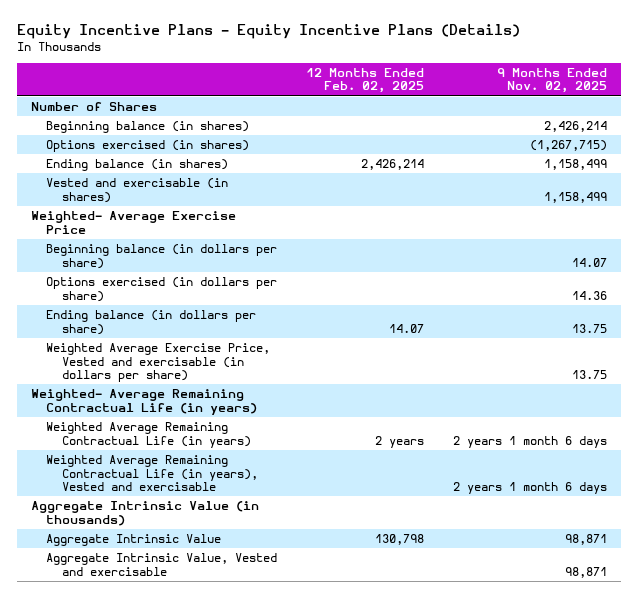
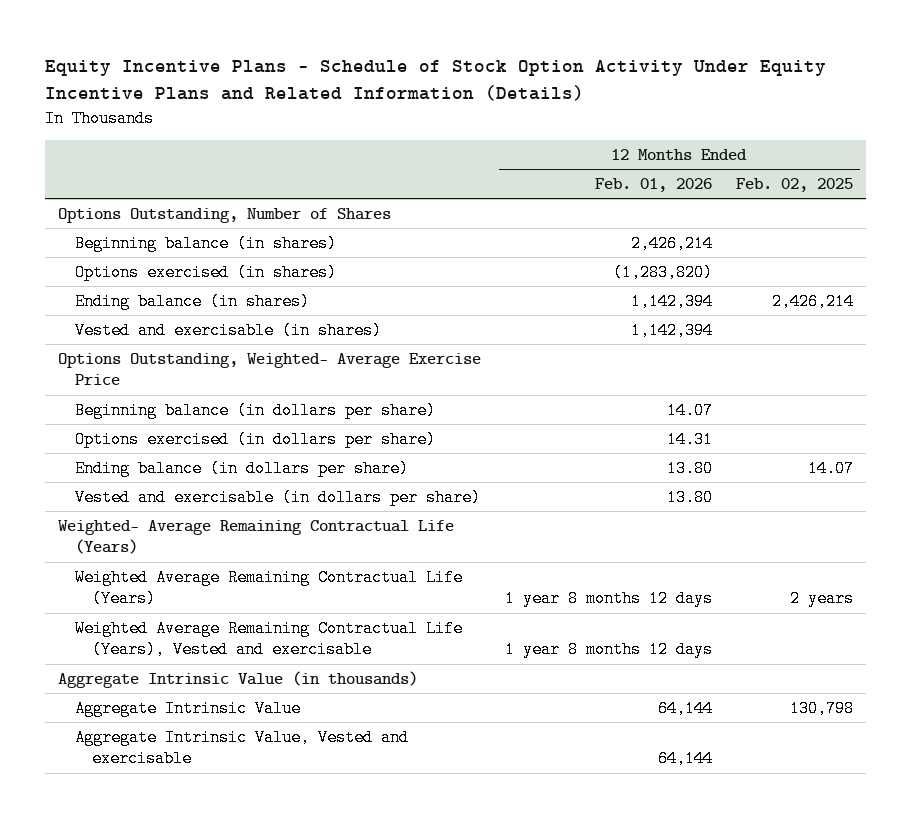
- Equity Incentive Plans - Equity Incentive Plans (Details)
+ Equity Incentive Plans - Schedule of Stock Option Activity Under Equity Incentive Plans and Related Information (Details)
- | 12 Months Ended Feb. 02, 2025 | 9 Months Ended Nov. 02, 2025
+ | 12 Months Ended Feb. 01, 2026 | 12 Months Ended Feb. 02, 2025
- Number of Shares
+ Options Outstanding, Number of Shares
- Weighted- Average Exercise Price
+ Options Outstanding, Weighted- Average Exercise Price
- Weighted Average Exercise Price, Vested and exercisable (in dollars per share) | | 13.75
- Weighted- Average Remaining Contractual Life (in years)
- Weighted Average Remaining Contractual Life (in years) | 2 years | 2 years 1 month 6 days
- Weighted Average Remaining Contractual Life (in years), Vested and exercisable | | 2 years 1 month 6 days
+ Vested and exercisable (in dollars per share) | 13.80 |
+ Weighted- Average Remaining Contractual Life (Years)
+ Weighted Average Remaining Contractual Life (Years) | 1 year 8 months 12 days | 2 years
+ Weighted Average Remaining Contractual Life (Years), Vested and exercisable | 1 year 8 months 12 days |

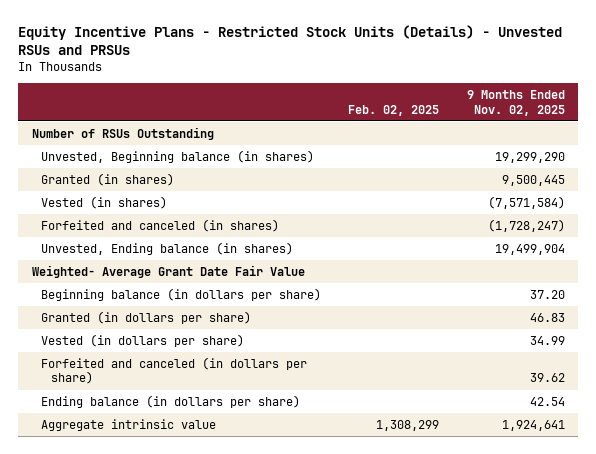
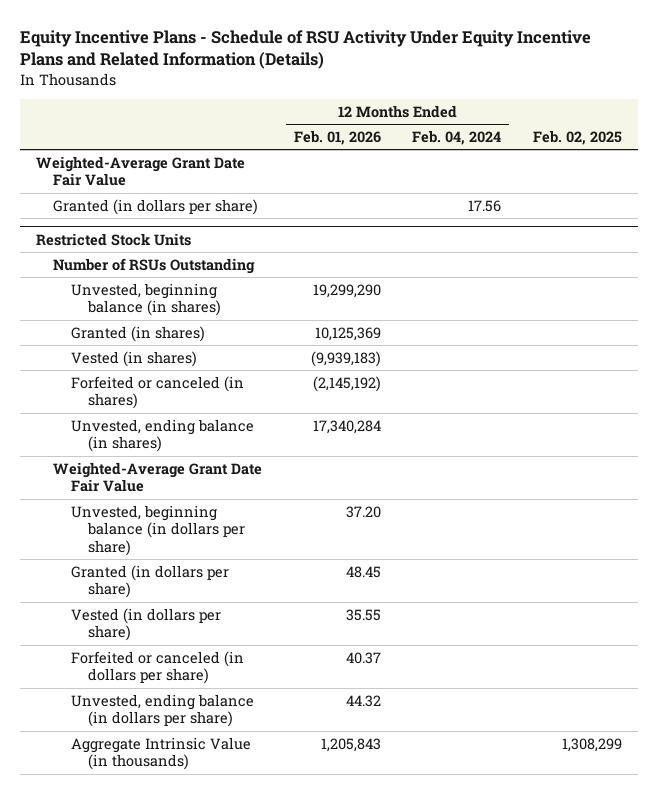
- Equity Incentive Plans - Restricted Stock Units (Details) - Unvested RSUs and PRSUs
+ Equity Incentive Plans - Schedule of RSU Activity Under Equity Incentive Plans and Related Information (Details)
- | Feb. 02, 2025 | 9 Months Ended Nov. 02, 2025
+ | 12 Months Ended Feb. 01, 2026 | 12 Months Ended Feb. 04, 2024 | Feb. 02, 2025
- Number of RSUs Outstanding
- Unvested, Beginning balance (in shares) | | 19,299,290
- Granted (in shares) | | 9,500,445
- Vested (in shares) | | (7,571,584)
- Forfeited and canceled (in shares) | | (1,728,247)
- Unvested, Ending balance (in shares) | | 19,499,904
- Weighted- Average Grant Date Fair Value
- Beginning balance (in dollars per share) | | 37.20
+ Weighted-Average Grant Date Fair Value
- Vested (in dollars per share) | | 34.99
- Forfeited and canceled (in dollars per share) | | 39.62
- Ending balance (in dollars per share) | | 42.54
- Aggregate intrinsic value | 1,308,299 | 1,924,641
+ Restricted Stock Units
+ Number of RSUs Outstanding
+ Unvested, beginning balance (in shares) | 19,299,290 | |
+ Granted (in shares) | 10,125,369 | |
+ Vested (in shares) | (9,939,183) | |
+ Forfeited or canceled (in shares) | (2,145,192) | |
+ Unvested, ending balance (in shares) | 17,340,284 | |
+ Weighted-Average Grant Date Fair Value
+ Unvested, beginning balance (in dollars per share) | 37.20 | |
+ Granted (in dollars per share) | 48.45 | |
+ Vested (in dollars per share) | 35.55 | |
+ Forfeited or canceled (in dollars per share) | 40.37 | |
+ Unvested, ending balance (in dollars per share) | 44.32 | |
+ Aggregate Intrinsic Value (in thousands) | 1,205,843 | | 1,308,299

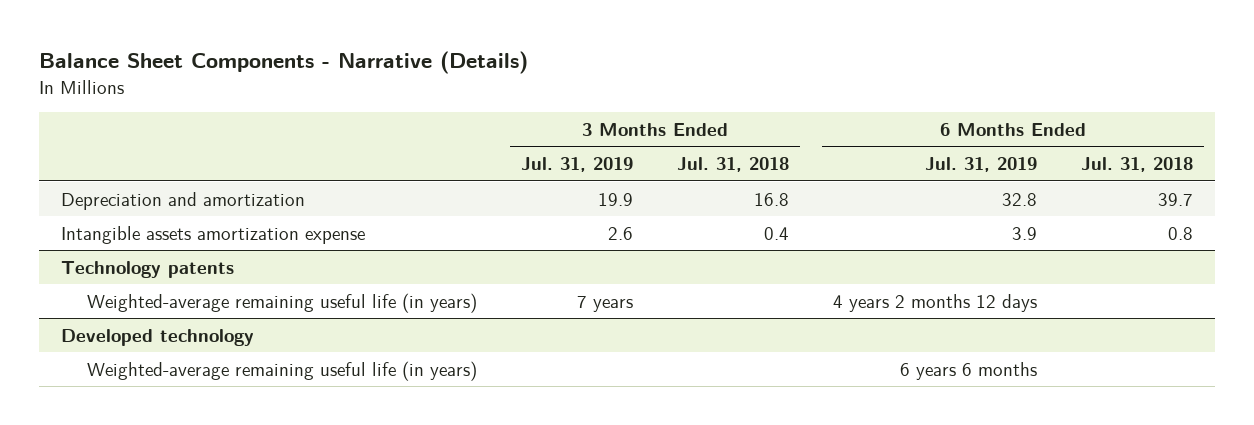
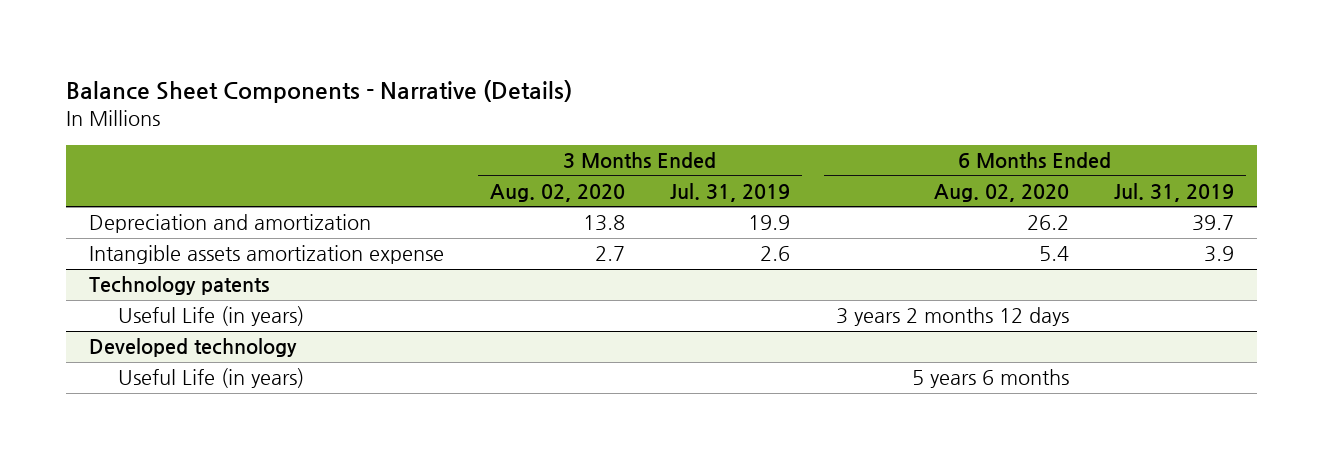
- | 3 Months Ended Jul. 31, 2019 | 3 Months Ended Jul. 31, 2018 | 6 Months Ended Jul. 31, 2019 | 6 Months Ended Jul. 31, 2018
+ | 3 Months Ended Aug. 02, 2020 | 3 Months Ended Jul. 31, 2019 | 6 Months Ended Aug. 02, 2020 | 6 Months Ended Jul. 31, 2019
- Depreciation and amortization | 19.9 | 16.8 | 32.8 | 39.7
+ Depreciation and amortization | 13.8 | 19.9 | 26.2 | 39.7
@ Technology patents
- Weighted-average remaining useful life (in years) | 7 years | | 4 years 2 months 12 days |
+ Useful Life (in years) | | | 3 years 2 months 12 days |
@ Developed technology
- Weighted-average remaining useful life (in years) | | | 6 years 6 months |
+ Useful Life (in years) | | | 5 years 6 months |

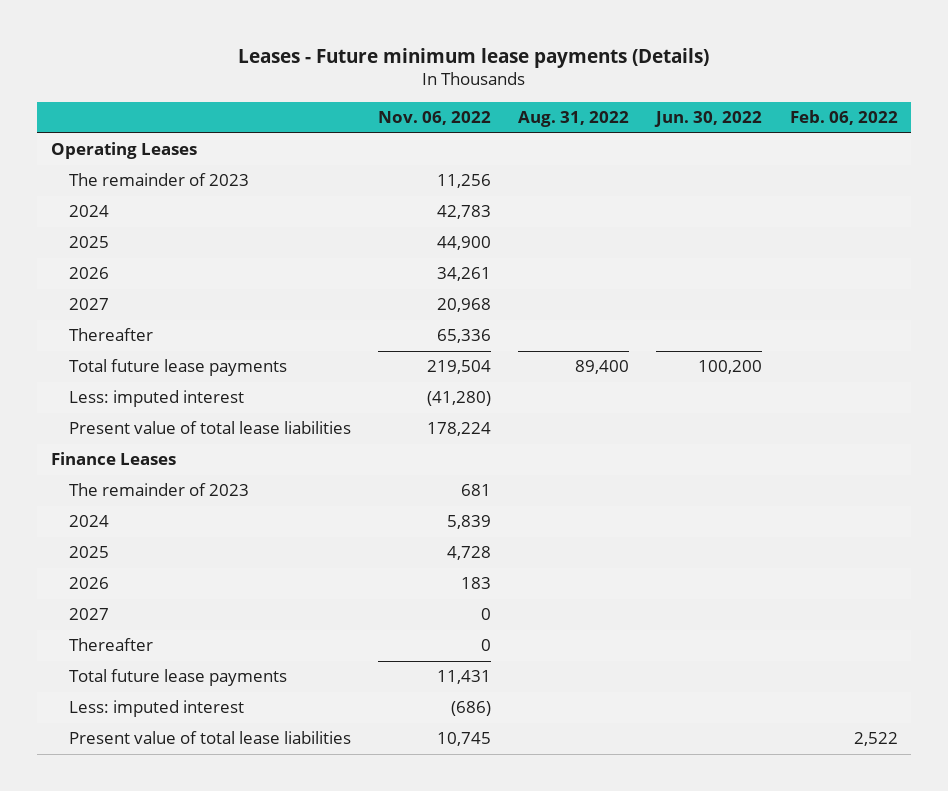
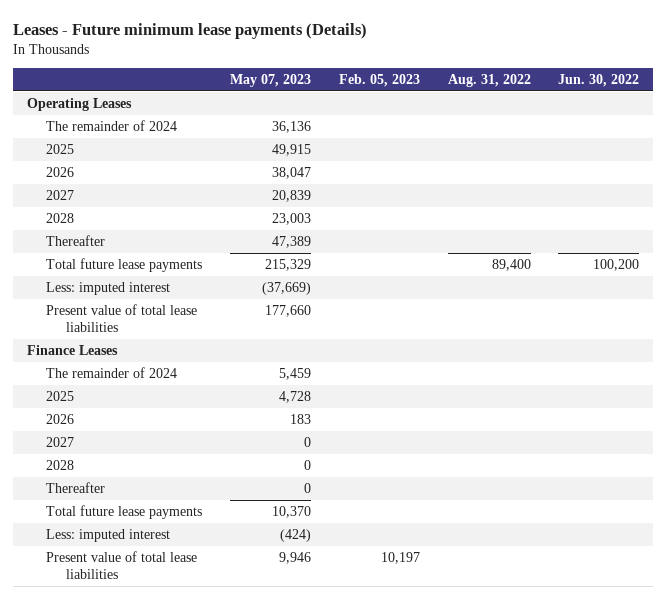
- | Nov. 06, 2022 | Aug. 31, 2022 | Jun. 30, 2022 | Feb. 06, 2022
+ | May 07, 2023 | Feb. 05, 2023 | Aug. 31, 2022 | Jun. 30, 2022
- The remainder of 2023 | 11,256 | | |
- 2024 | 42,783 | | |
+ The remainder of 2024 | 36,136 | | |
+ 2028 | 23,003 | | |
- The remainder of 2023 | 681 | | |
- 2024 | 5,839 | | |
+ The remainder of 2024 | 5,459 | | |
+ 2028 | 0 | | |

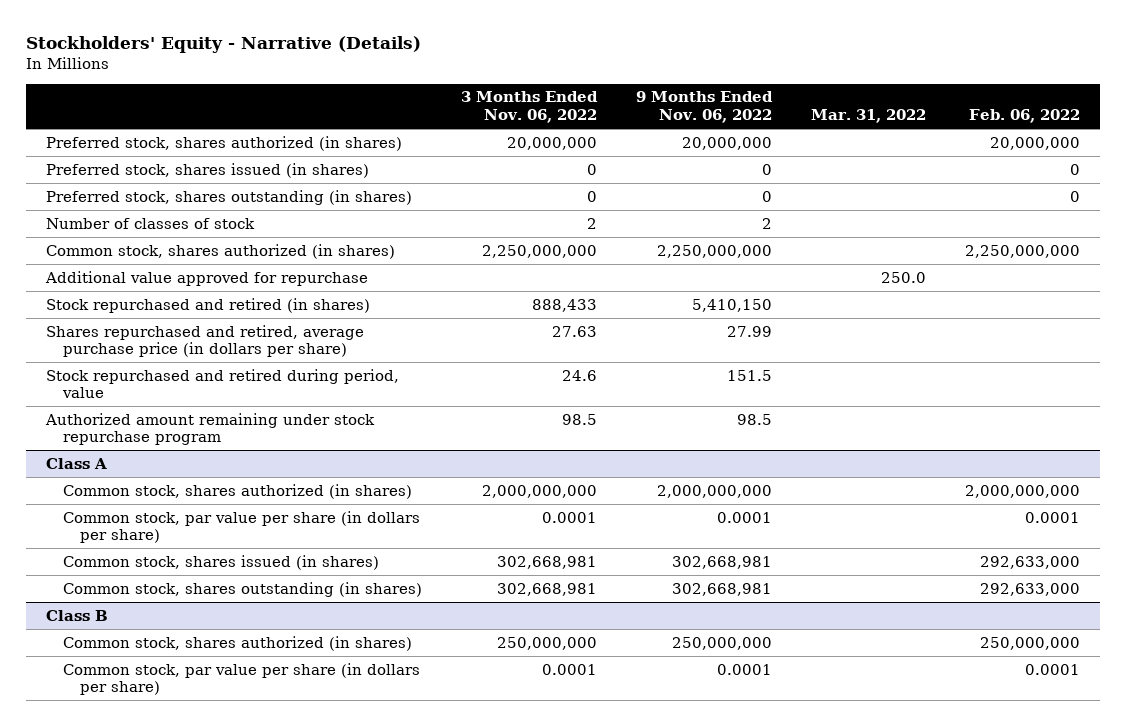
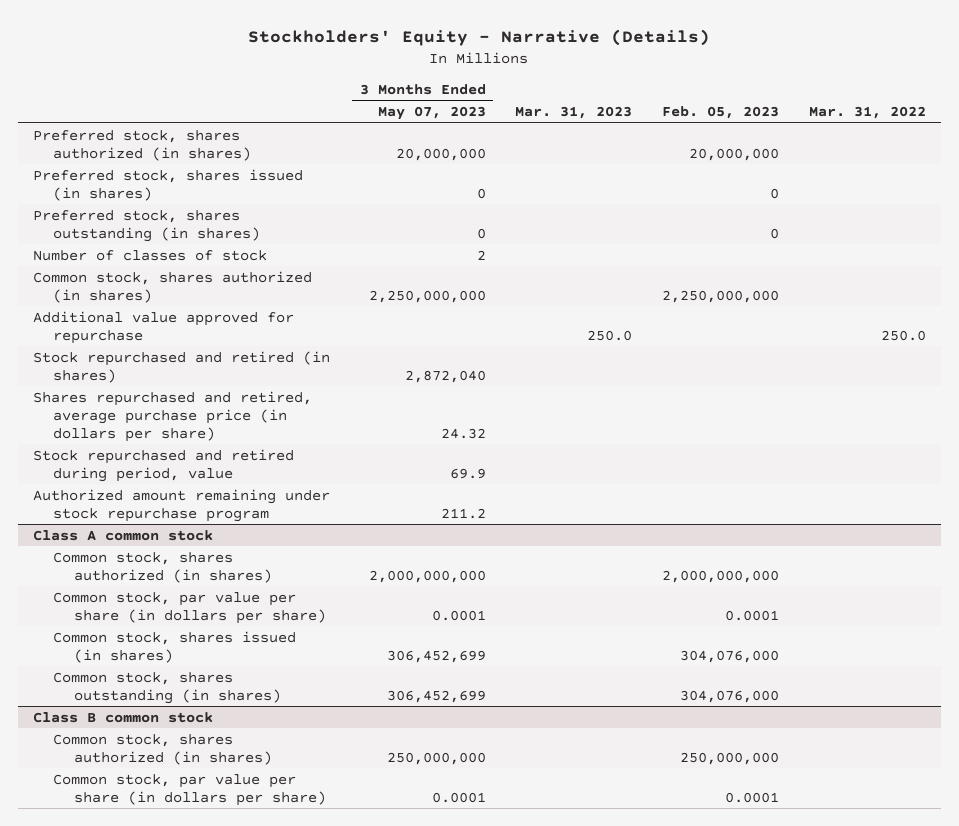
- | 3 Months Ended Nov. 06, 2022 | 9 Months Ended Nov. 06, 2022 | Mar. 31, 2022 | Feb. 06, 2022
+ | 3 Months Ended May 07, 2023 | Mar. 31, 2023 | Feb. 05, 2023 | Mar. 31, 2022
- Class A
+ Class A common stock
- Class B
+ Class B common stock

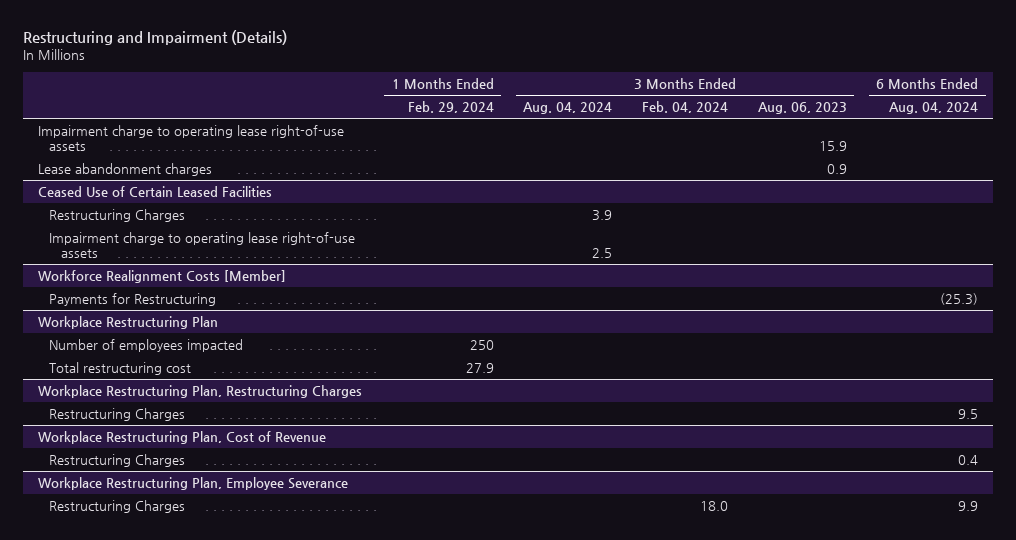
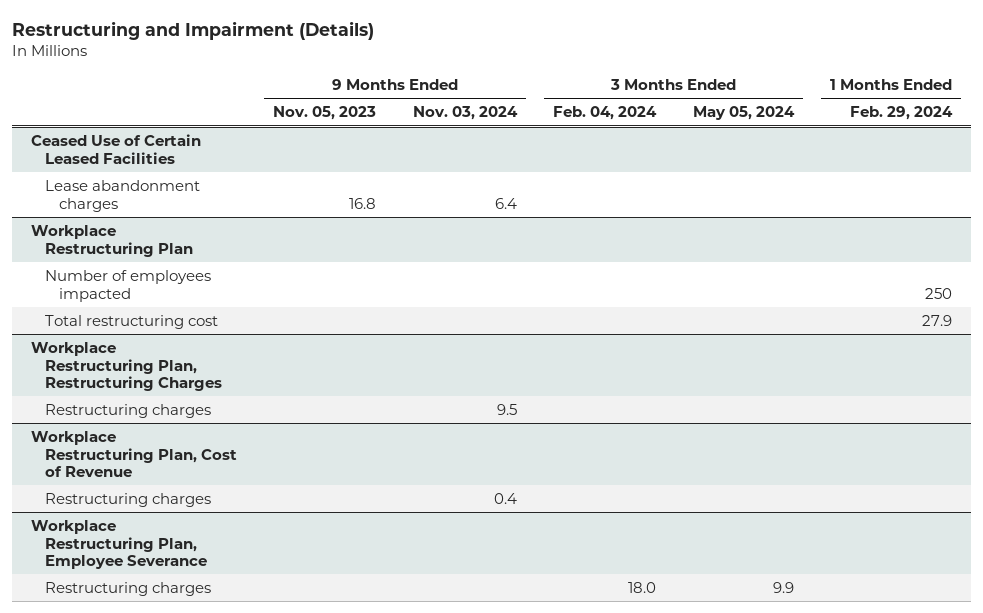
- | 1 Months Ended Feb. 29, 2024 | 3 Months Ended Aug. 04, 2024 | 3 Months Ended Feb. 04, 2024 | 3 Months Ended Aug. 06, 2023 | 6 Months Ended Aug. 04, 2024
+ | 9 Months Ended Nov. 05, 2023 | 9 Months Ended Nov. 03, 2024 | 3 Months Ended Feb. 04, 2024 | 3 Months Ended May 05, 2024 | 1 Months Ended Feb. 29, 2024
- Impairment charge to operating lease right-of-use assets | | | | 15.9 |
- Lease abandonment charges | | | | 0.9 |
@ Ceased Use of Certain Leased Facilities
- Restructuring Charges | | 3.9 | | |
- Impairment charge to operating lease right-of-use assets | | 2.5 | | |
- Workforce Realignment Costs [Member]
- Payments for Restructuring | | | | | (25.3)
@ Ceased Use of Certain Leased Facilities
+ Lease abandonment charges | 16.8 | 6.4 | | |
@ Workplace Restructuring Plan, Restructuring Charges
- Restructuring Charges | | | | | 9.5
+ Restructuring charges | | 9.5 | | |
@ Workplace Restructuring Plan, Cost of Revenue
- Restructuring Charges | | | | | 0.4
+ Restructuring charges | | 0.4 | | |
@ Workplace Restructuring Plan, Employee Severance
- Restructuring Charges | | | 18.0 | | 9.9
+ Restructuring charges | | | 18.0 | 9.9 |

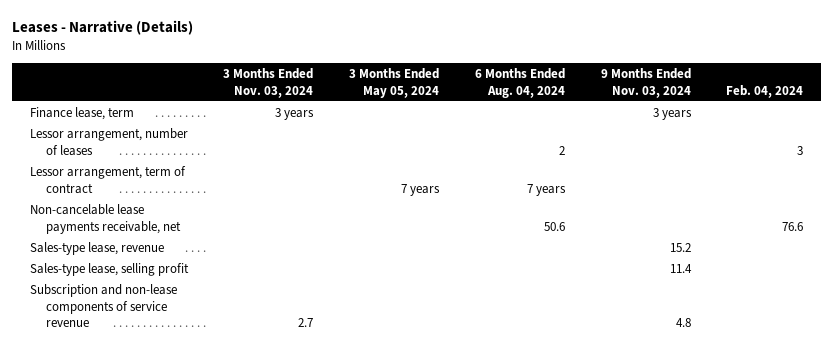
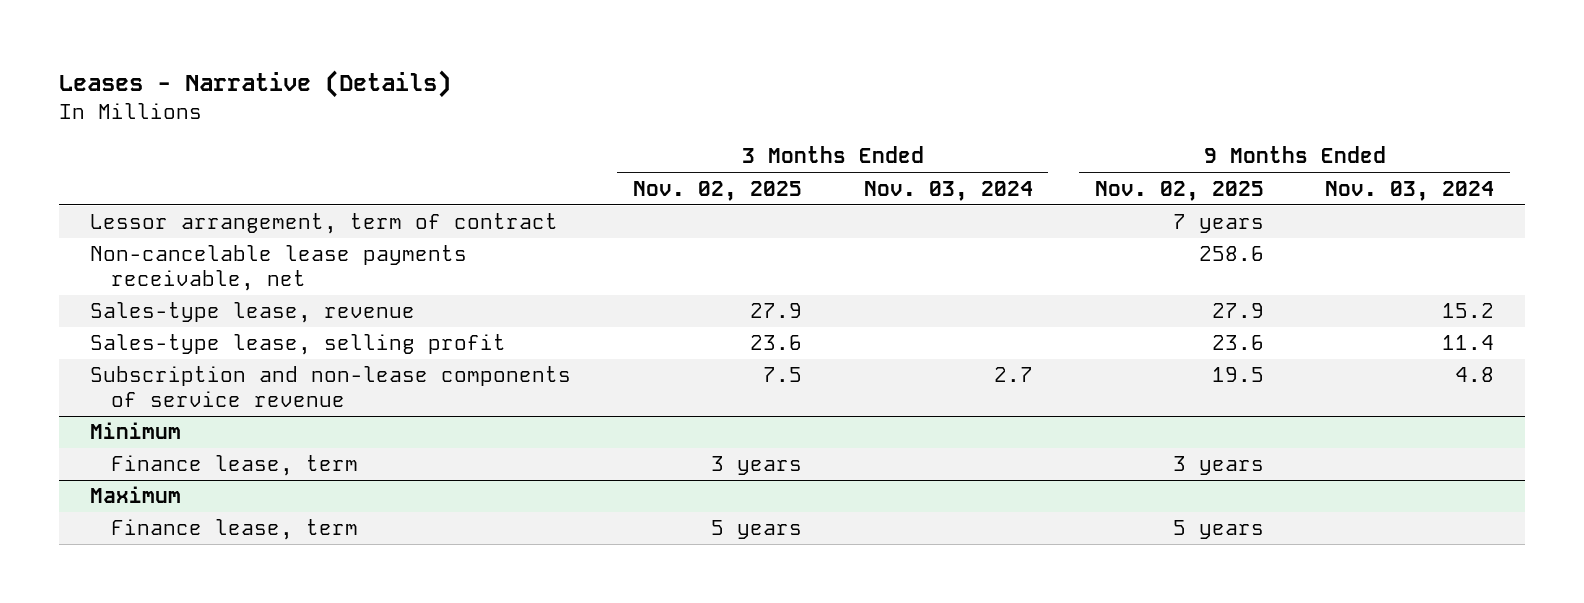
- | 3 Months Ended Nov. 03, 2024 | 3 Months Ended May 05, 2024 | 6 Months Ended Aug. 04, 2024 | 9 Months Ended Nov. 03, 2024 | Feb. 04, 2024
+ | 3 Months Ended Nov. 02, 2025 | 3 Months Ended Nov. 03, 2024 | 9 Months Ended Nov. 02, 2025 | 9 Months Ended Nov. 03, 2024
- Finance lease, term | 3 years | | | 3 years |
- Lessor arrangement, number of leases | | | 2 | | 3
+ Minimum
+ Finance lease, term | 3 years | | 3 years |
+ Maximum
+ Finance lease, term | 5 years | | 5 years |

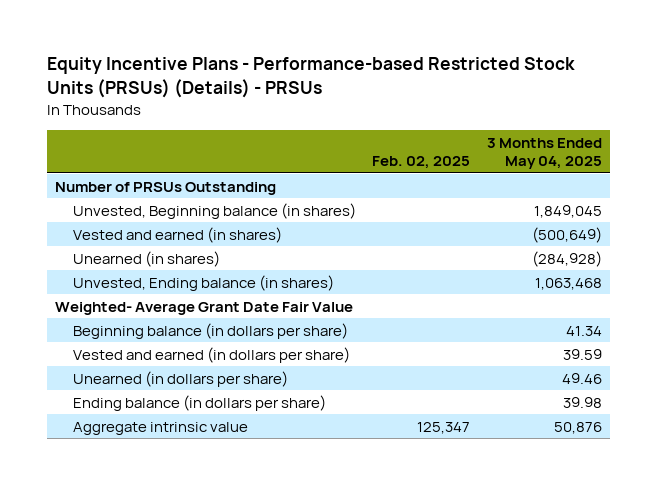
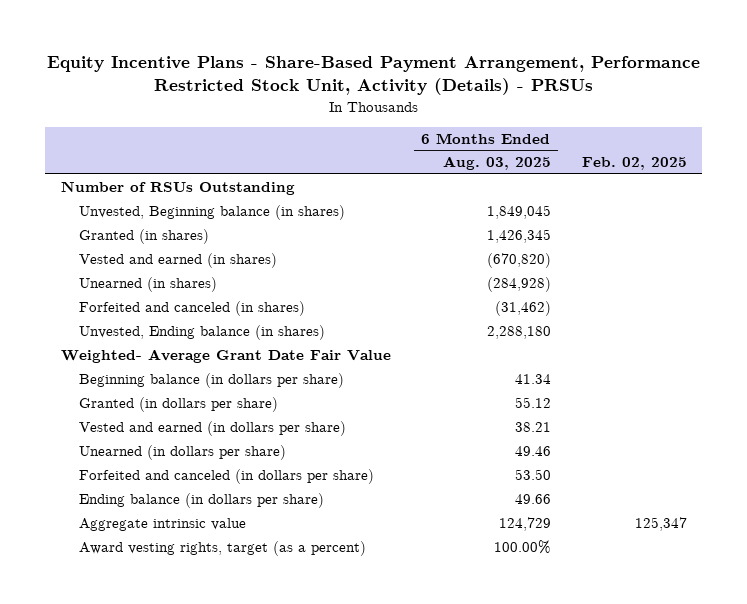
- Equity Incentive Plans - Performance-based Restricted Stock Units (PRSUs) (Details) - PRSUs
+ Equity Incentive Plans - Share-Based Payment Arrangement, Performance Restricted Stock Unit, Activity (Details) - PRSUs
- | Feb. 02, 2025 | 3 Months Ended May 04, 2025
+ | 6 Months Ended Aug. 03, 2025 | Feb. 02, 2025
- Number of PRSUs Outstanding
+ Number of RSUs Outstanding
+ Granted (in shares) | 1,426,345 |
+ Forfeited and canceled (in shares) | (31,462) |
+ Granted (in dollars per share) | 55.12 |
+ Forfeited and canceled (in dollars per share) | 53.50 |
+ Award vesting rights, target (as a percent) | 100.00% |

